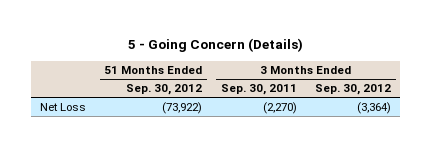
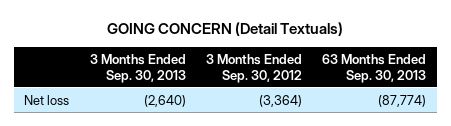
- 5 - Going Concern (Details)
+ GOING CONCERN (Detail Textuals)
- | 51 Months Ended Sep. 30, 2012 | 3 Months Ended Sep. 30, 2011 | 3 Months Ended Sep. 30, 2012
+ | 3 Months Ended Sep. 30, 2013 | 3 Months Ended Sep. 30, 2012 | 63 Months Ended Sep. 30, 2013
- Net Loss | (73,922) | (2,270) | (3,364)
+ Net loss | (2,640) | (3,364) | (87,774)

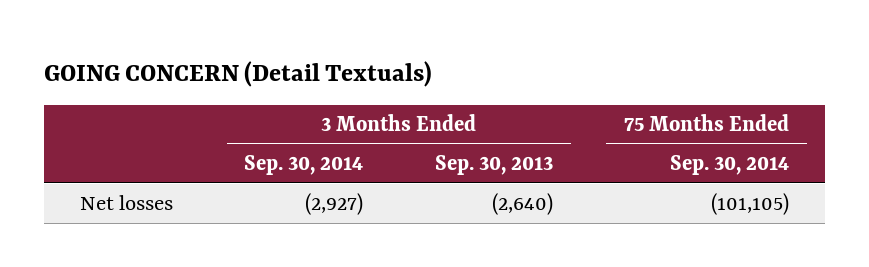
- | 3 Months Ended Sep. 30, 2013 | 3 Months Ended Sep. 30, 2012 | 63 Months Ended Sep. 30, 2013
+ | 3 Months Ended Sep. 30, 2014 | 3 Months Ended Sep. 30, 2013 | 75 Months Ended Sep. 30, 2014
- Net loss | (2,640) | (3,364) | (87,774)
+ Net losses | (2,927) | (2,640) | (101,105)

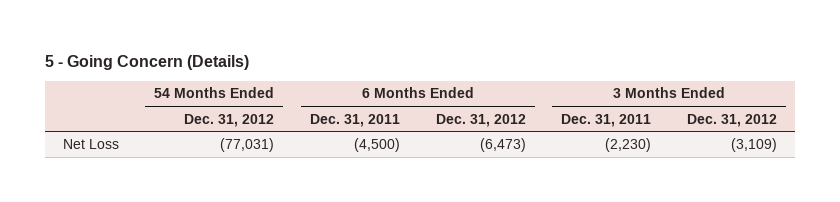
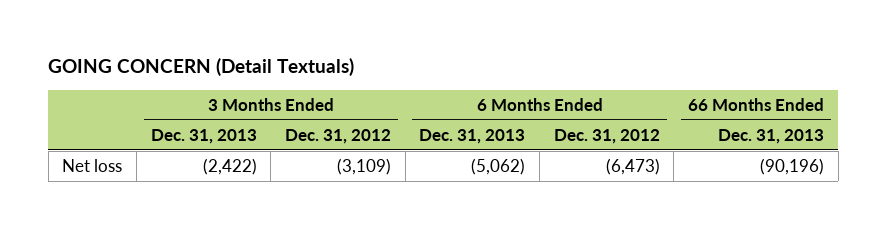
- 5 - Going Concern (Details)
+ GOING CONCERN (Detail Textuals)
- | 54 Months Ended Dec. 31, 2012 | 6 Months Ended Dec. 31, 2011 | 6 Months Ended Dec. 31, 2012 | 3 Months Ended Dec. 31, 2011 | 3 Months Ended Dec. 31, 2012
+ | 3 Months Ended Dec. 31, 2013 | 3 Months Ended Dec. 31, 2012 | 6 Months Ended Dec. 31, 2013 | 6 Months Ended Dec. 31, 2012 | 66 Months Ended Dec. 31, 2013
- Net Loss | (77,031) | (4,500) | (6,473) | (2,230) | (3,109)
+ Net loss | (2,422) | (3,109) | (5,062) | (6,473) | (90,196)

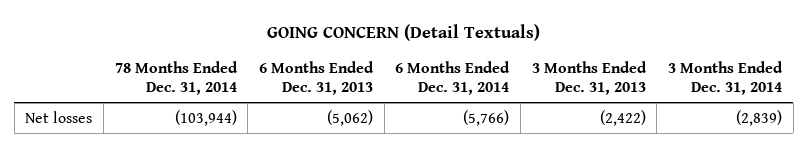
- | 3 Months Ended Dec. 31, 2013 | 3 Months Ended Dec. 31, 2012 | 6 Months Ended Dec. 31, 2013 | 6 Months Ended Dec. 31, 2012 | 66 Months Ended Dec. 31, 2013
+ | 78 Months Ended Dec. 31, 2014 | 6 Months Ended Dec. 31, 2013 | 6 Months Ended Dec. 31, 2014 | 3 Months Ended Dec. 31, 2013 | 3 Months Ended Dec. 31, 2014
- Net loss | (2,422) | (3,109) | (5,062) | (6,473) | (90,196)
+ Net losses | (103,944) | (5,062) | (5,766) | (2,422) | (2,839)

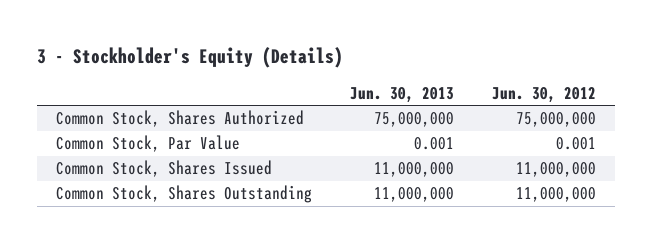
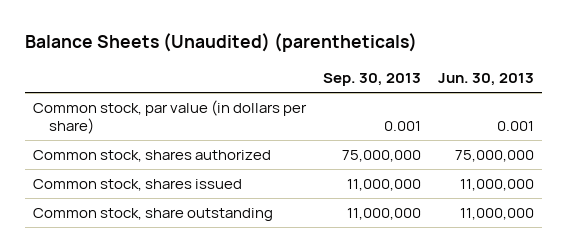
- 3 - Stockholder's Equity (Details)
+ Balance Sheets (Unaudited) (parentheticals)
- | Jun. 30, 2013 | Jun. 30, 2012
+ | Sep. 30, 2013 | Jun. 30, 2013
- Common Stock, Shares Authorized | 75,000,000 | 75,000,000
- Common Stock, Par Value | 0.001 | 0.001
- Common Stock, Shares Issued | 11,000,000 | 11,000,000
- Common Stock, Shares Outstanding | 11,000,000 | 11,000,000
+ Common stock, par value (in dollars per share) | 0.001 | 0.001
+ Common stock, shares authorized | 75,000,000 | 75,000,000
+ Common stock, shares issued | 11,000,000 | 11,000,000
+ Common stock, share outstanding | 11,000,000 | 11,000,000

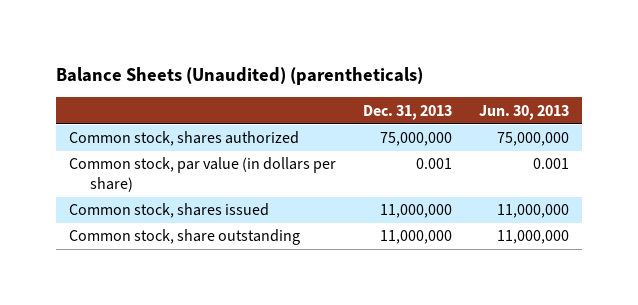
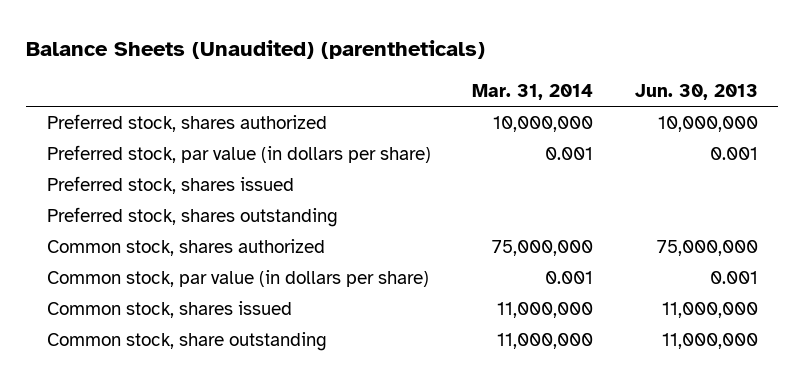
- | Dec. 31, 2013 | Jun. 30, 2013
+ | Mar. 31, 2014 | Jun. 30, 2013
+ Preferred stock, shares authorized | 10,000,000 | 10,000,000
+ Preferred stock, par value (in dollars per share) | 0.001 | 0.001
+ Preferred stock, shares issued
+ Preferred stock, shares outstanding

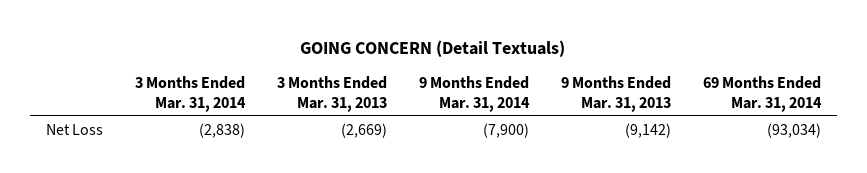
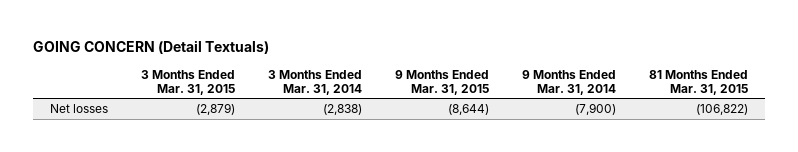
- | 3 Months Ended Mar. 31, 2014 | 3 Months Ended Mar. 31, 2013 | 9 Months Ended Mar. 31, 2014 | 9 Months Ended Mar. 31, 2013 | 69 Months Ended Mar. 31, 2014
+ | 3 Months Ended Mar. 31, 2015 | 3 Months Ended Mar. 31, 2014 | 9 Months Ended Mar. 31, 2015 | 9 Months Ended Mar. 31, 2014 | 81 Months Ended Mar. 31, 2015
- Net Loss | (2,838) | (2,669) | (7,900) | (9,142) | (93,034)
+ Net losses | (2,879) | (2,838) | (8,644) | (7,900) | (106,822)

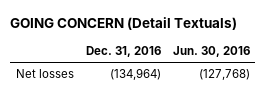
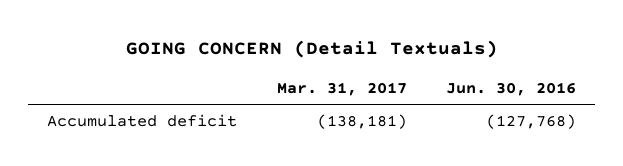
- | Dec. 31, 2016 | Jun. 30, 2016
+ | Mar. 31, 2017 | Jun. 30, 2016
- Net losses | (134,964) | (127,768)
+ Accumulated deficit | (138,181) | (127,768)

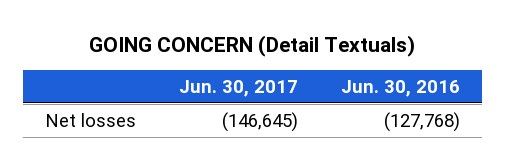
- | Mar. 31, 2017 | Jun. 30, 2016
+ | Jun. 30, 2017 | Jun. 30, 2016
- Accumulated deficit | (138,181) | (127,768)
+ Net losses | (146,645) | (127,768)

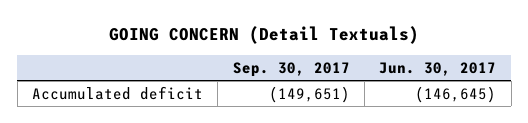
- | Jun. 30, 2017 | Jun. 30, 2016
+ | Sep. 30, 2017 | Jun. 30, 2017
- Net losses | (146,645) | (127,768)
+ Accumulated deficit | (149,651) | (146,645)

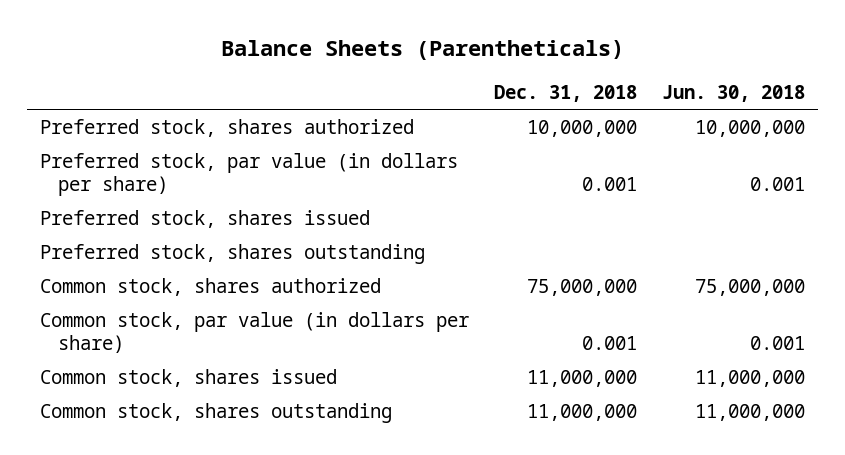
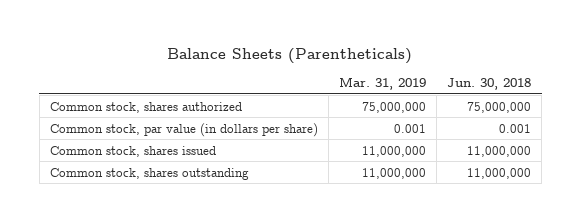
- | Dec. 31, 2018 | Jun. 30, 2018
+ | Mar. 31, 2019 | Jun. 30, 2018
- Preferred stock, shares authorized | 10,000,000 | 10,000,000
- Preferred stock, par value (in dollars per share) | 0.001 | 0.001
- Preferred stock, shares issued
- Preferred stock, shares outstanding

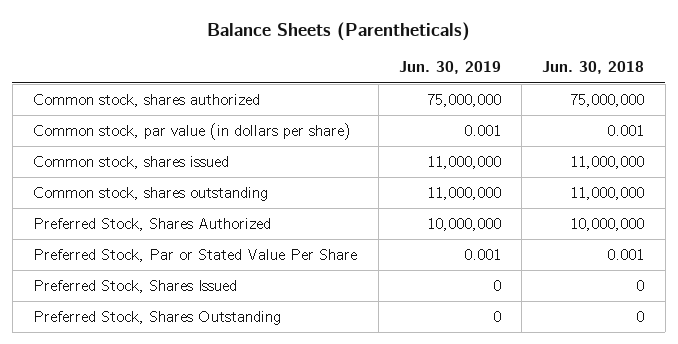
- | Mar. 31, 2019 | Jun. 30, 2018
+ | Jun. 30, 2019 | Jun. 30, 2018
+ Preferred Stock, Shares Authorized | 10,000,000 | 10,000,000
+ Preferred Stock, Par or Stated Value Per Share | 0.001 | 0.001
+ Preferred Stock, Shares Issued | 0 | 0
+ Preferred Stock, Shares Outstanding | 0 | 0

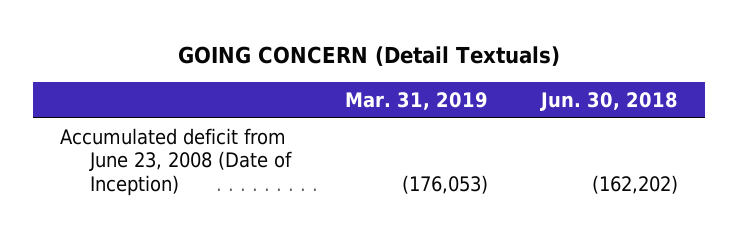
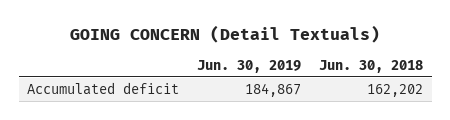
- | Mar. 31, 2019 | Jun. 30, 2018
+ | Jun. 30, 2019 | Jun. 30, 2018
- Accumulated deficit from June 23, 2008 (Date of Inception) | (176,053) | (162,202)
+ Accumulated deficit | 184,867 | 162,202

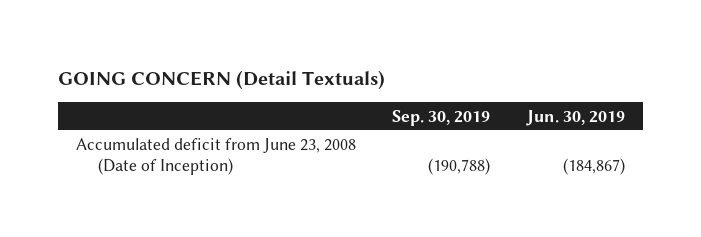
- | Jun. 30, 2019 | Jun. 30, 2018
+ | Sep. 30, 2019 | Jun. 30, 2019
- Accumulated deficit | 184,867 | 162,202
+ Accumulated deficit from June 23, 2008 (Date of Inception) | (190,788) | (184,867)

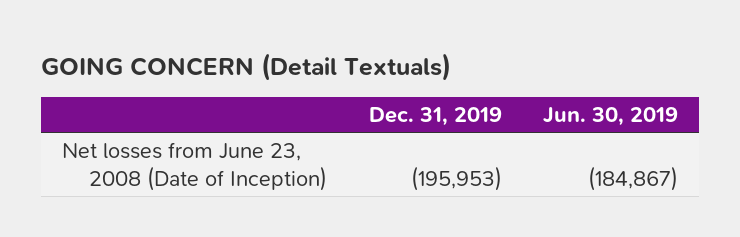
- | Sep. 30, 2019 | Jun. 30, 2019
+ | Dec. 31, 2019 | Jun. 30, 2019
- Accumulated deficit from June 23, 2008 (Date of Inception) | (190,788) | (184,867)
+ Net losses from June 23, 2008 (Date of Inception) | (195,953) | (184,867)

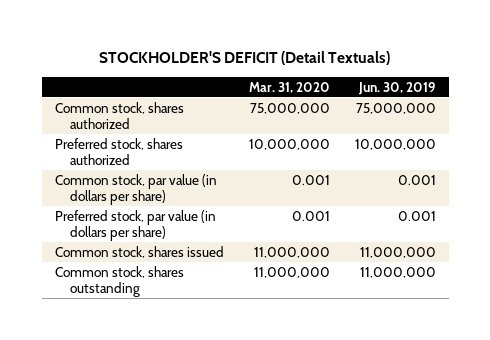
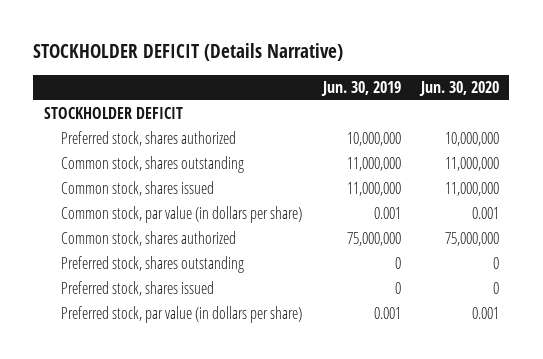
- STOCKHOLDER'S DEFICIT (Detail Textuals)
+ STOCKHOLDER DEFICIT (Details Narrative)
- | Mar. 31, 2020 | Jun. 30, 2019
+ | Jun. 30, 2019 | Jun. 30, 2020
+ STOCKHOLDER DEFICIT
moved up: Common stock, shares outstanding | 11,000,000 | 11,000,000
moved up: Common stock, shares issued | 11,000,000 | 11,000,000
moved down: Common stock, shares authorized | 75,000,000 | 75,000,000
+ Preferred stock, shares outstanding | 0 | 0
+ Preferred stock, shares issued | 0 | 0

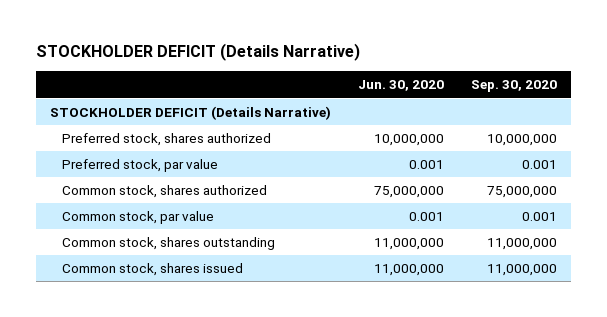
- | Jun. 30, 2019 | Jun. 30, 2020
+ | Jun. 30, 2020 | Sep. 30, 2020
- STOCKHOLDER DEFICIT
+ STOCKHOLDER DEFICIT (Details Narrative)
+ Preferred stock, par value | 0.001 | 0.001
moved up: Common stock, shares authorized | 75,000,000 | 75,000,000
+ Common stock, par value | 0.001 | 0.001
- Common stock, par value (in dollars per share) | 0.001 | 0.001
- Preferred stock, shares outstanding | 0 | 0
- Preferred stock, shares issued | 0 | 0
- Preferred stock, par value (in dollars per share) | 0.001 | 0.001

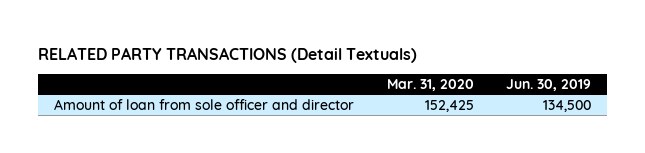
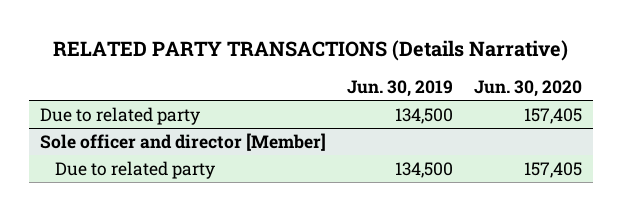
- RELATED PARTY TRANSACTIONS (Detail Textuals)
+ RELATED PARTY TRANSACTIONS (Details Narrative)
- | Mar. 31, 2020 | Jun. 30, 2019
+ | Jun. 30, 2019 | Jun. 30, 2020
- Amount of loan from sole officer and director | 152,425 | 134,500
+ Due to related party | 134,500 | 157,405
+ Sole officer and director [Member]
+ Due to related party | 134,500 | 157,405

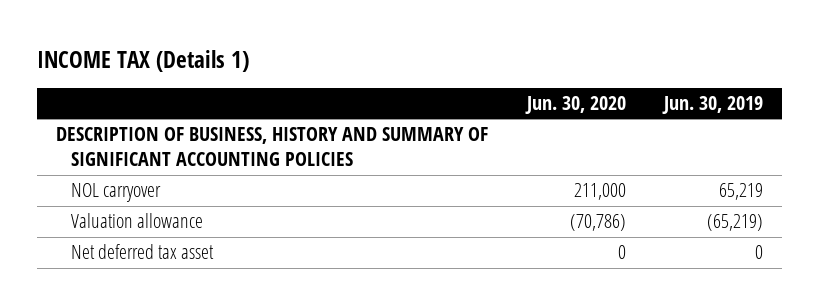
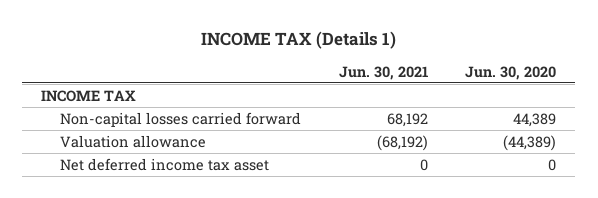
- | Jun. 30, 2020 | Jun. 30, 2019
+ | Jun. 30, 2021 | Jun. 30, 2020
- DESCRIPTION OF BUSINESS, HISTORY AND SUMMARY OF SIGNIFICANT ACCOUNTING POLICIES
- NOL carryover | 211,000 | 65,219
- Valuation allowance | (70,786) | (65,219)
- Net deferred tax asset | 0 | 0
+ INCOME TAX
+ Non-capital losses carried forward | 68,192 | 44,389
+ Valuation allowance | (68,192) | (44,389)
+ Net deferred income tax asset | 0 | 0

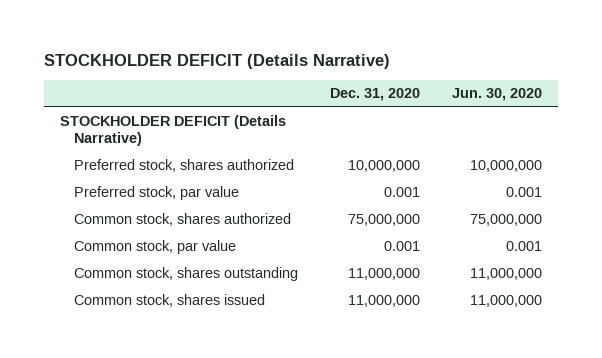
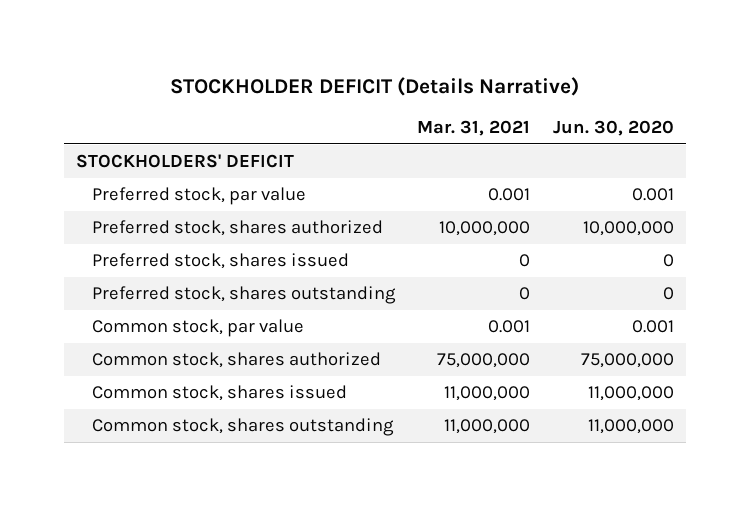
- | Dec. 31, 2020 | Jun. 30, 2020
+ | Mar. 31, 2021 | Jun. 30, 2020
- STOCKHOLDER DEFICIT (Details Narrative)
+ STOCKHOLDERS' DEFICIT
moved down: Preferred stock, shares authorized | 10,000,000 | 10,000,000
+ Preferred stock, shares issued | 0 | 0
+ Preferred stock, shares outstanding | 0 | 0
moved down: Common stock, shares authorized | 75,000,000 | 75,000,000
moved down: Common stock, shares outstanding | 11,000,000 | 11,000,000

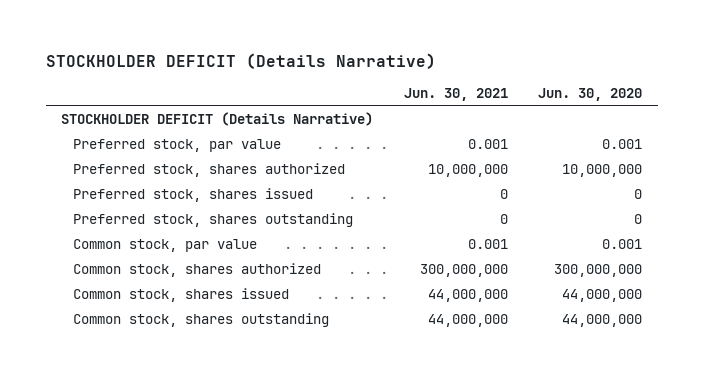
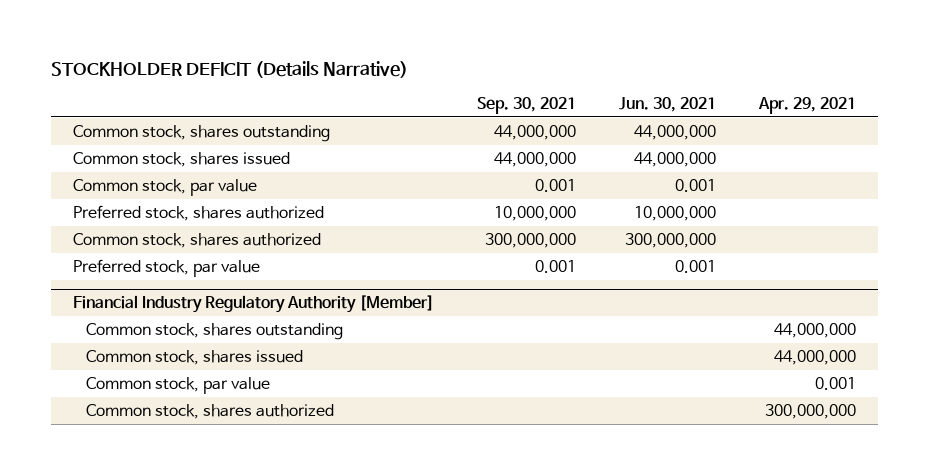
- | Jun. 30, 2021 | Jun. 30, 2020
+ | Sep. 30, 2021 | Jun. 30, 2021 | Apr. 29, 2021
- STOCKHOLDER DEFICIT (Details Narrative)
- Preferred stock, shares issued | 0 | 0
- Preferred stock, shares outstanding | 0 | 0
moved up: Common stock, shares outstanding | 44,000,000 | 44,000,000 |
moved up: Common stock, shares issued | 44,000,000 | 44,000,000 |
moved down: Preferred stock, shares authorized | 10,000,000 | 10,000,000 |
moved down: Preferred stock, par value | 0.001 | 0.001 |
+ Financial Industry Regulatory Authority [Member]
+ Common stock, shares outstanding | | | 44,000,000
+ Common stock, shares issued | | | 44,000,000
+ Common stock, par value | | | 0.001
+ Common stock, shares authorized | | | 300,000,000

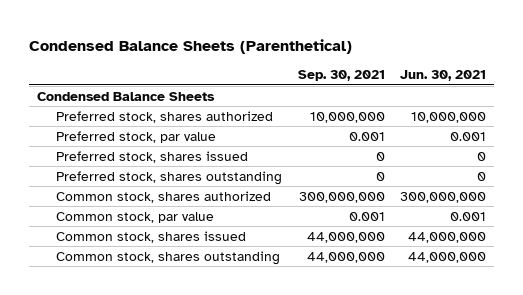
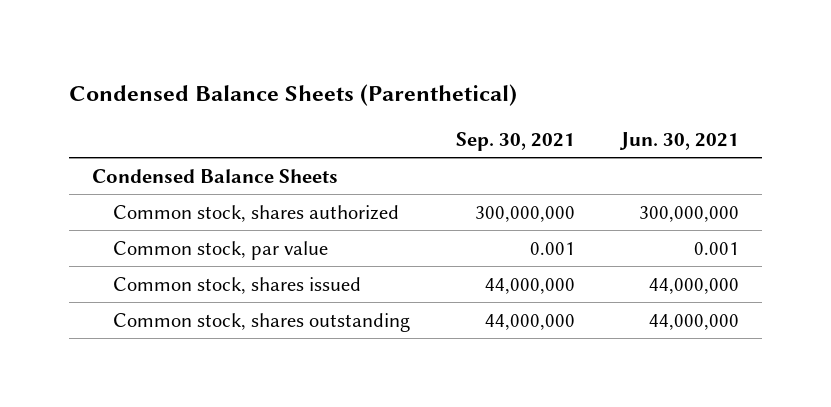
- Preferred stock, shares authorized | 10,000,000 | 10,000,000
- Preferred stock, par value | 0.001 | 0.001
- Preferred stock, shares issued | 0 | 0
- Preferred stock, shares outstanding | 0 | 0

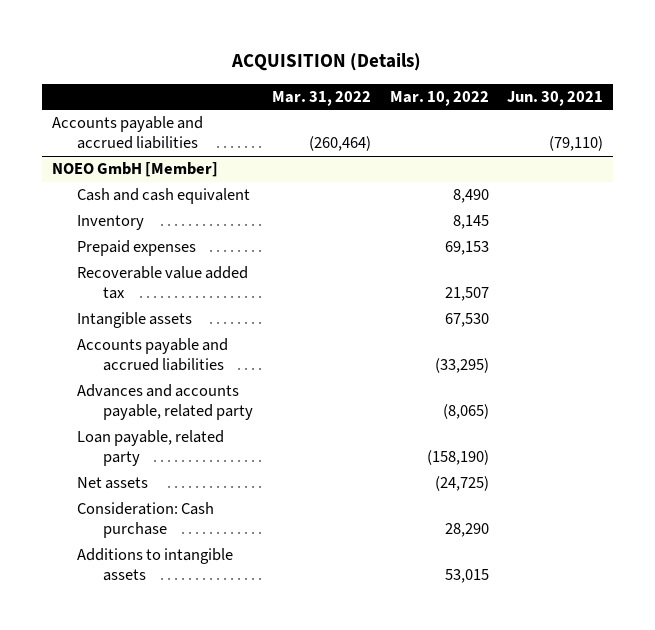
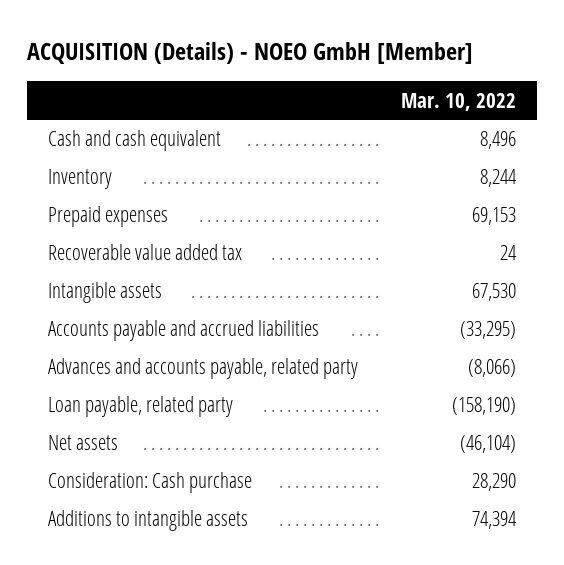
- ACQUISITION (Details)
+ ACQUISITION (Details) - NOEO GmbH [Member]
- | Mar. 31, 2022 | Mar. 10, 2022 | Jun. 30, 2021
+ | Mar. 10, 2022
- Accounts payable and accrued liabilities | (260,464) | | (79,110)
- NOEO GmbH [Member]
- Cash and cash equivalent | | 8,490 |
- Inventory | | 8,145 |
+ Cash and cash equivalent | 8,496
+ Inventory | 8,244
- Recoverable value added tax | | 21,507 |
+ Recoverable value added tax | 24
- Advances and accounts payable, related party | | (8,065) |
+ Advances and accounts payable, related party | (8,066)
- Net assets | | (24,725) |
+ Net assets | (46,104)
- Additions to intangible assets | | 53,015 |
+ Additions to intangible assets | 74,394

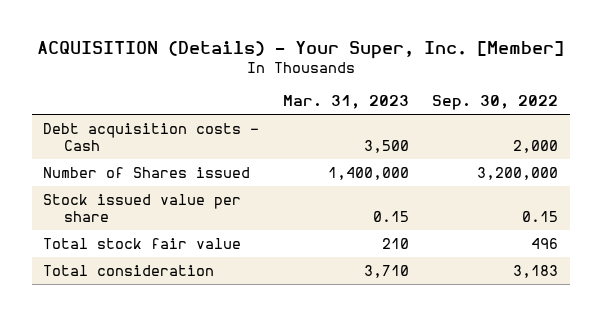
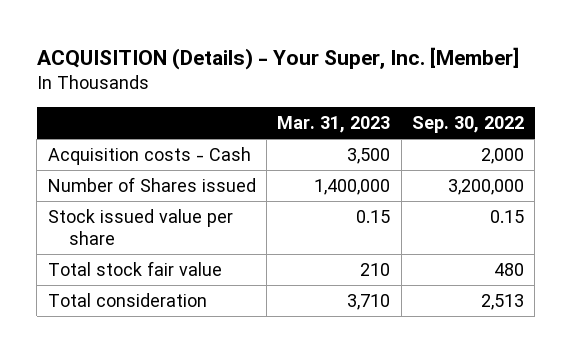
- Debt acquisition costs - Cash | 3,500 | 2,000
+ Acquisition costs - Cash | 3,500 | 2,000
- Total stock fair value | 210 | 496
- Total consideration | 3,710 | 3,183
+ Total stock fair value | 210 | 480
+ Total consideration | 3,710 | 2,513

